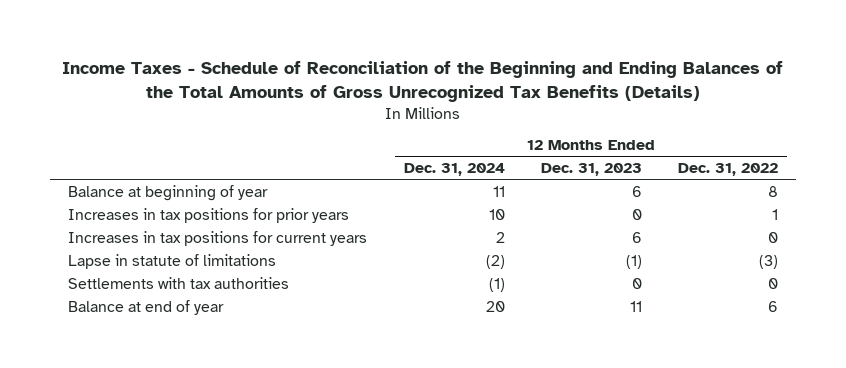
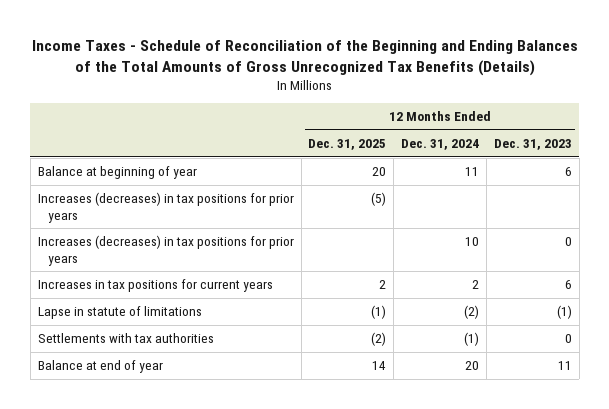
- | 12 Months Ended Dec. 31, 2024 | 12 Months Ended Dec. 31, 2023 | 12 Months Ended Dec. 31, 2022
+ | 12 Months Ended Dec. 31, 2025 | 12 Months Ended Dec. 31, 2024 | 12 Months Ended Dec. 31, 2023
- Increases in tax positions for prior years | 10 | 0 | 1
+ Increases (decreases) in tax positions for prior years | (5) | |
+ Increases (decreases) in tax positions for prior years | | 10 | 0

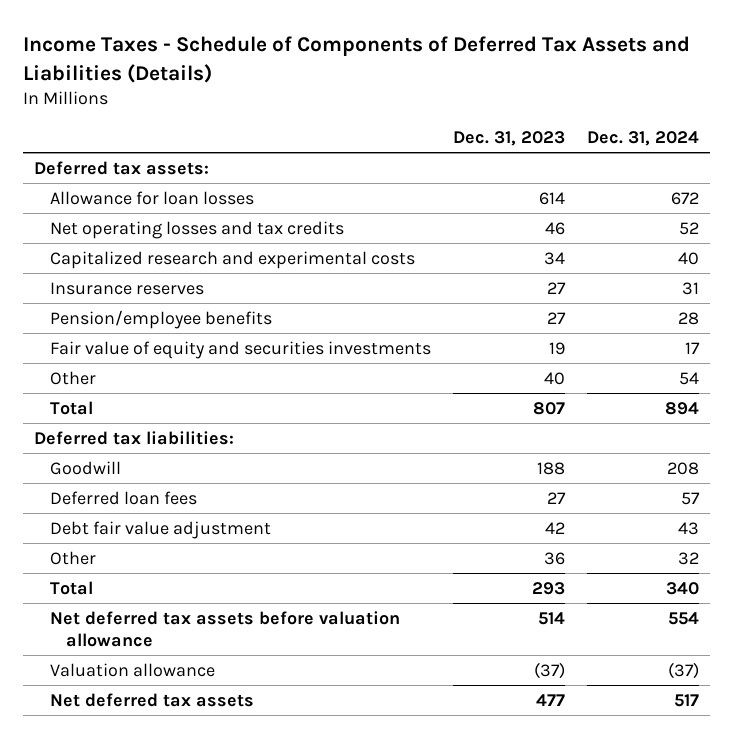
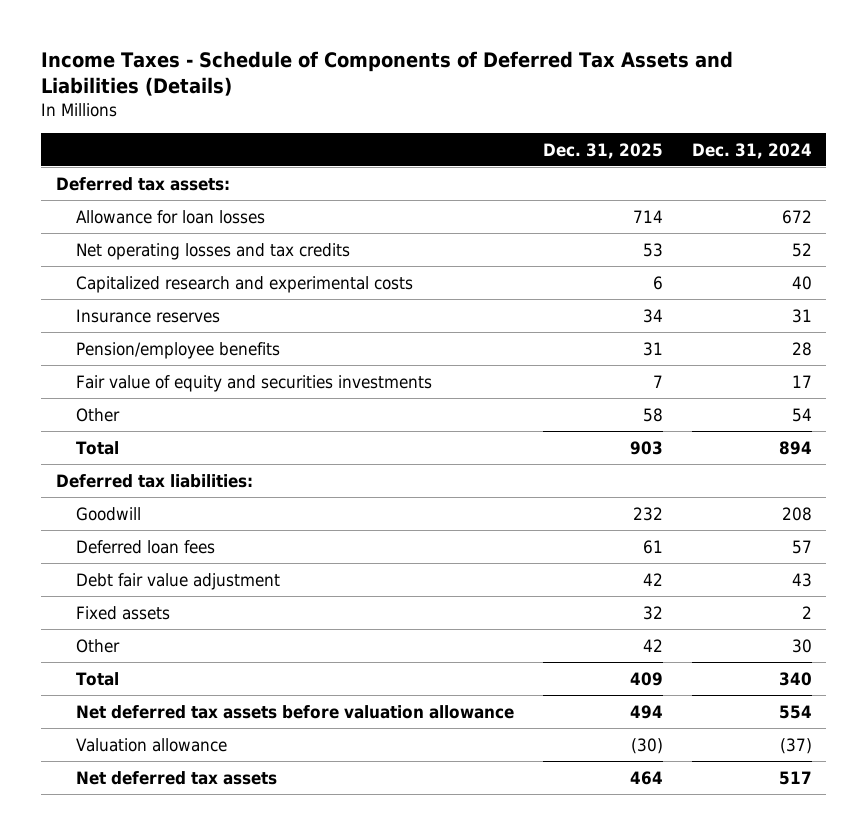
- | Dec. 31, 2023 | Dec. 31, 2024
+ | Dec. 31, 2025 | Dec. 31, 2024
- Other | 36 | 32
+ Fixed assets | 32 | 2
+ Other | 42 | 30

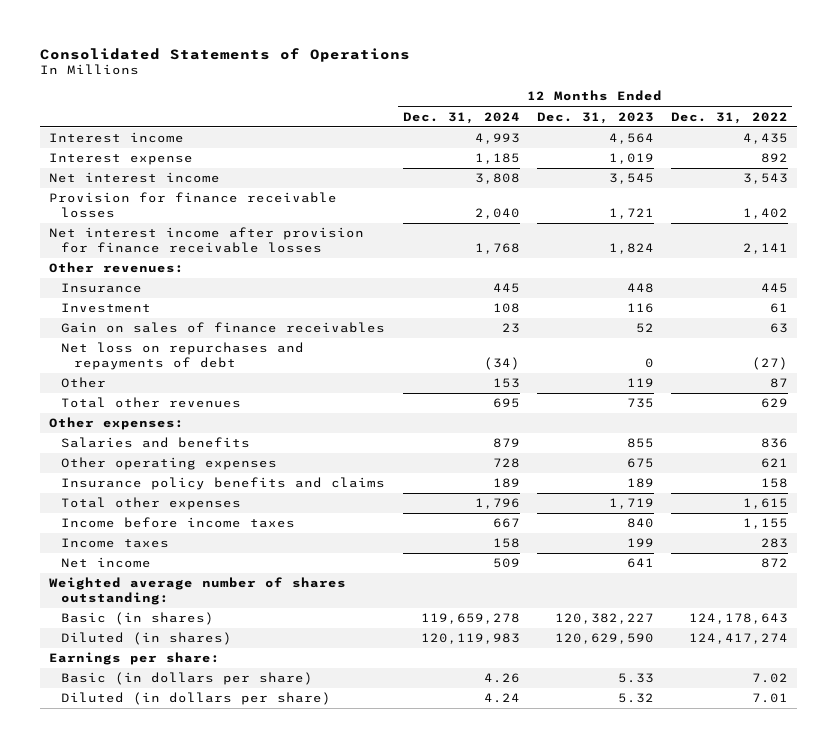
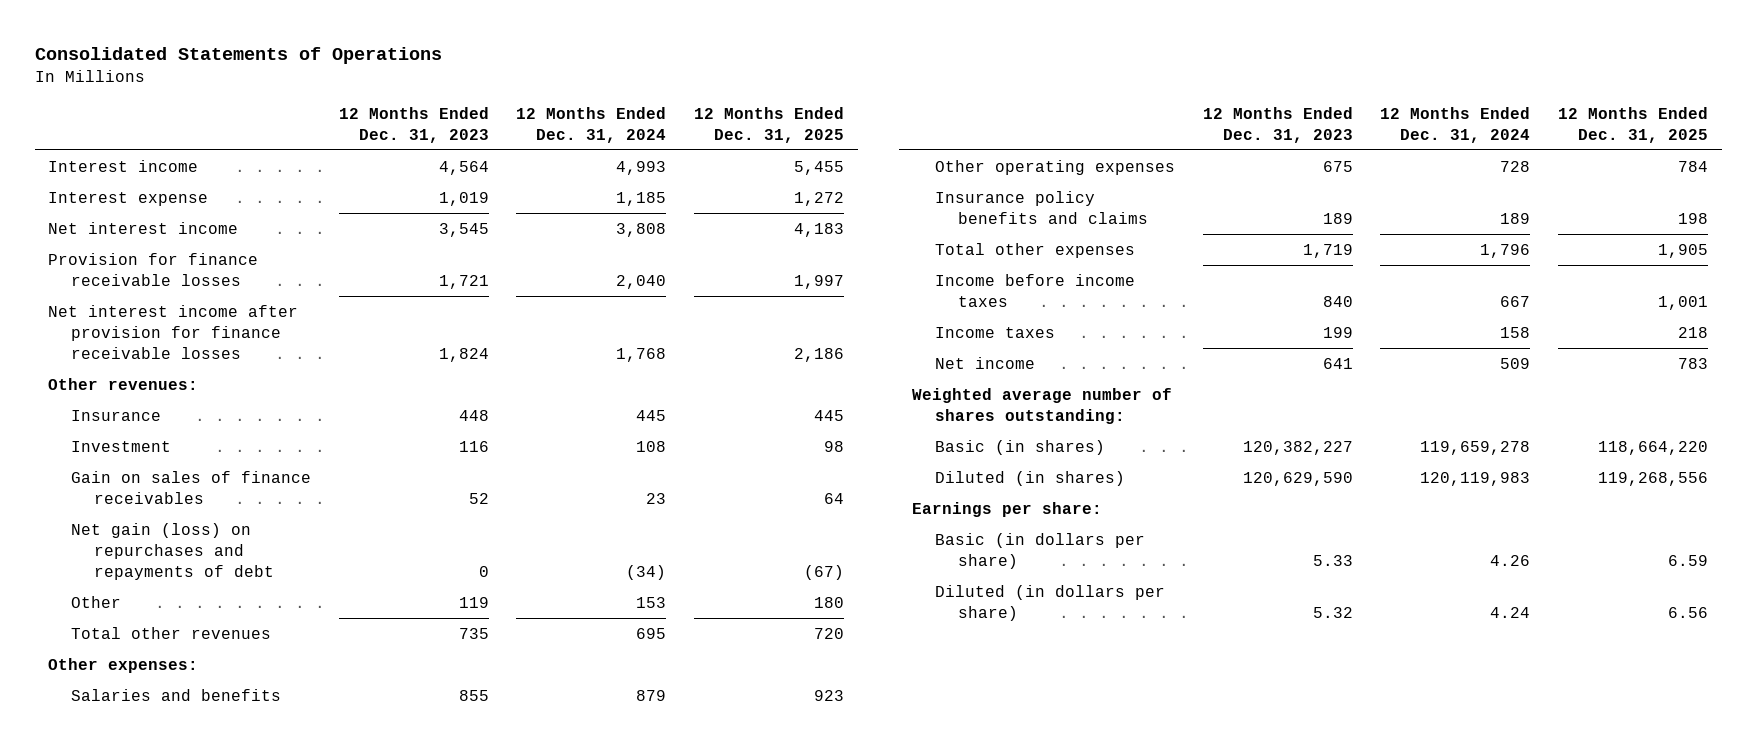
- | 12 Months Ended Dec. 31, 2024 | 12 Months Ended Dec. 31, 2023 | 12 Months Ended Dec. 31, 2022
+ | 12 Months Ended Dec. 31, 2023 | 12 Months Ended Dec. 31, 2024 | 12 Months Ended Dec. 31, 2025
- Net loss on repurchases and repayments of debt | (34) | 0 | (27)
+ Net gain (loss) on repurchases and repayments of debt | 0 | (34) | (67)

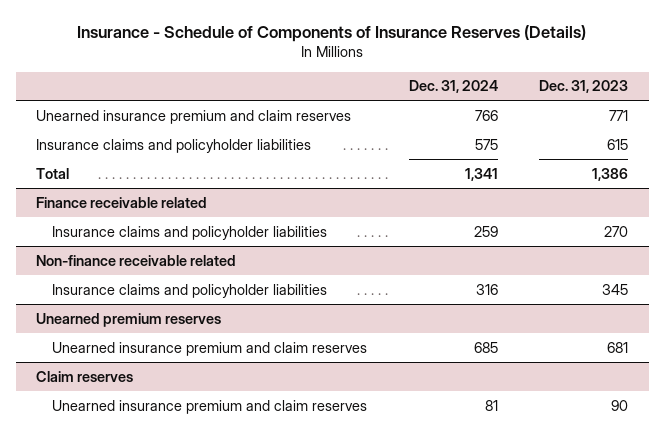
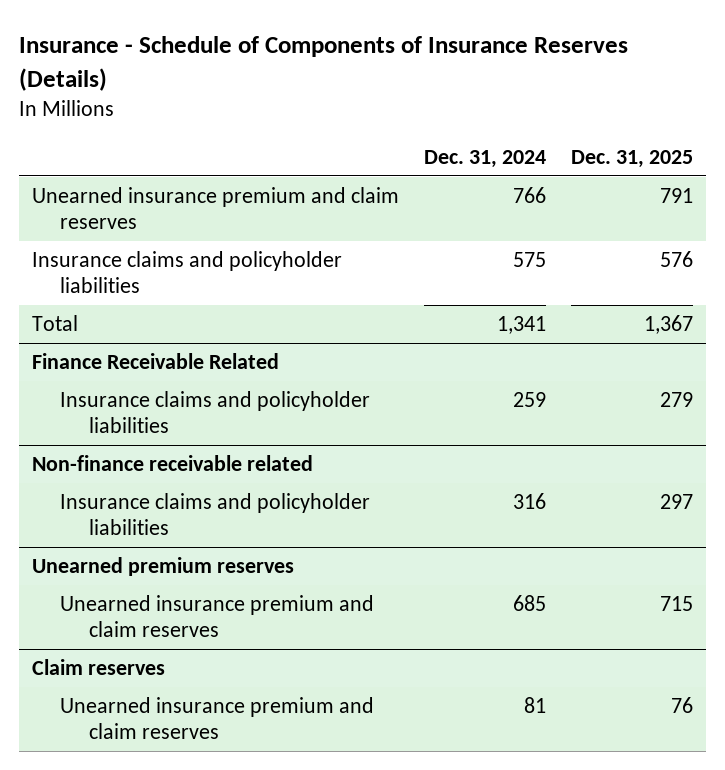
- | Dec. 31, 2024 | Dec. 31, 2023
+ | Dec. 31, 2024 | Dec. 31, 2025
- Finance receivable related
+ Finance Receivable Related

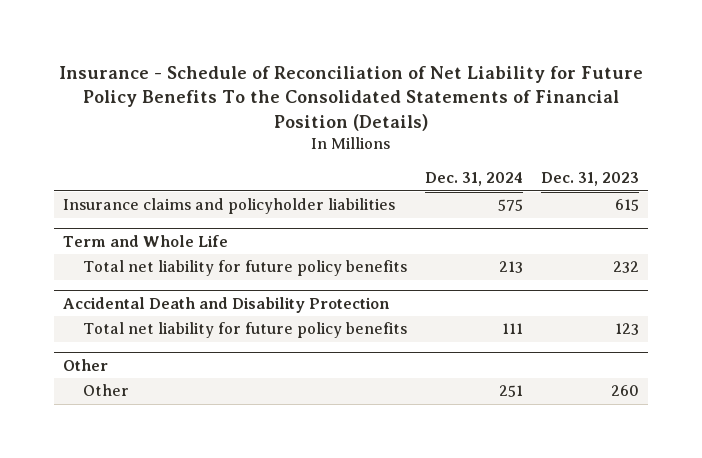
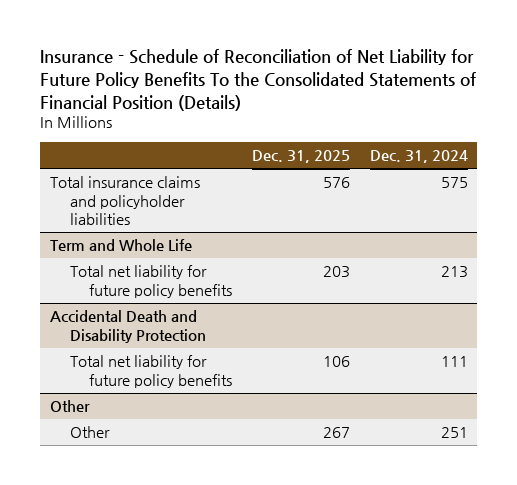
- | Dec. 31, 2024 | Dec. 31, 2023
+ | Dec. 31, 2025 | Dec. 31, 2024
- Insurance claims and policyholder liabilities | 575 | 615
+ Total insurance claims and policyholder liabilities | 576 | 575

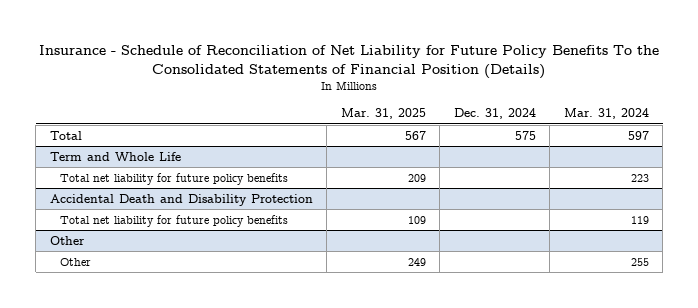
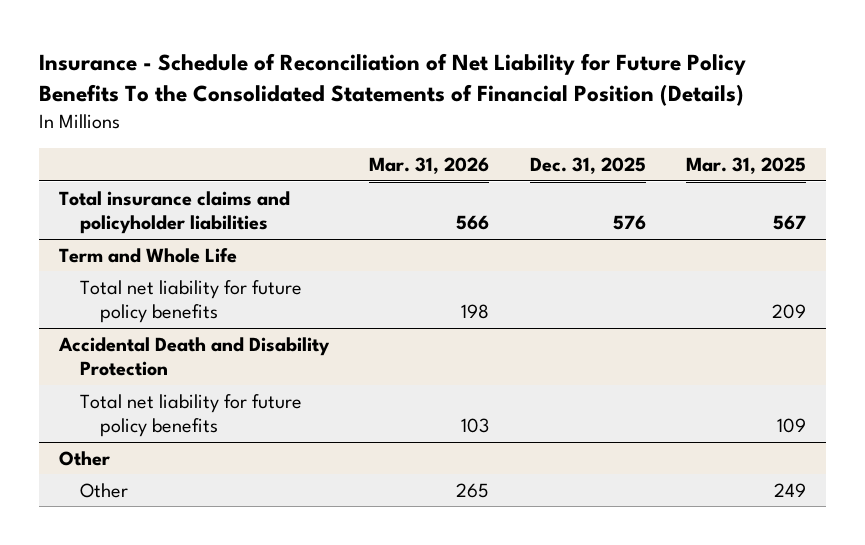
- | Mar. 31, 2025 | Dec. 31, 2024 | Mar. 31, 2024
+ | Mar. 31, 2026 | Dec. 31, 2025 | Mar. 31, 2025
- Total | 567 | 575 | 597
+ Total insurance claims and policyholder liabilities | 566 | 576 | 567

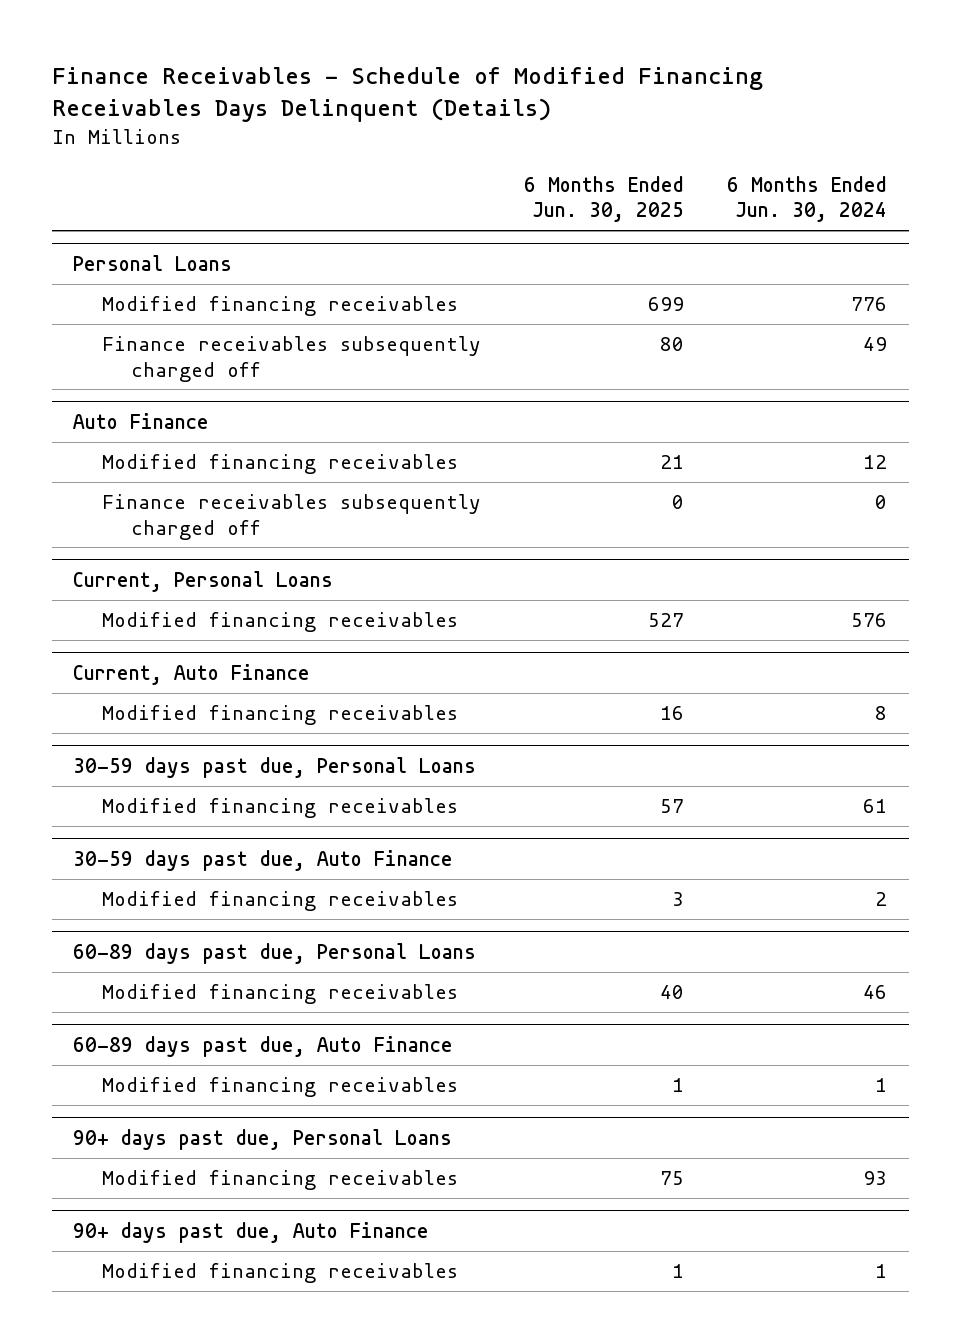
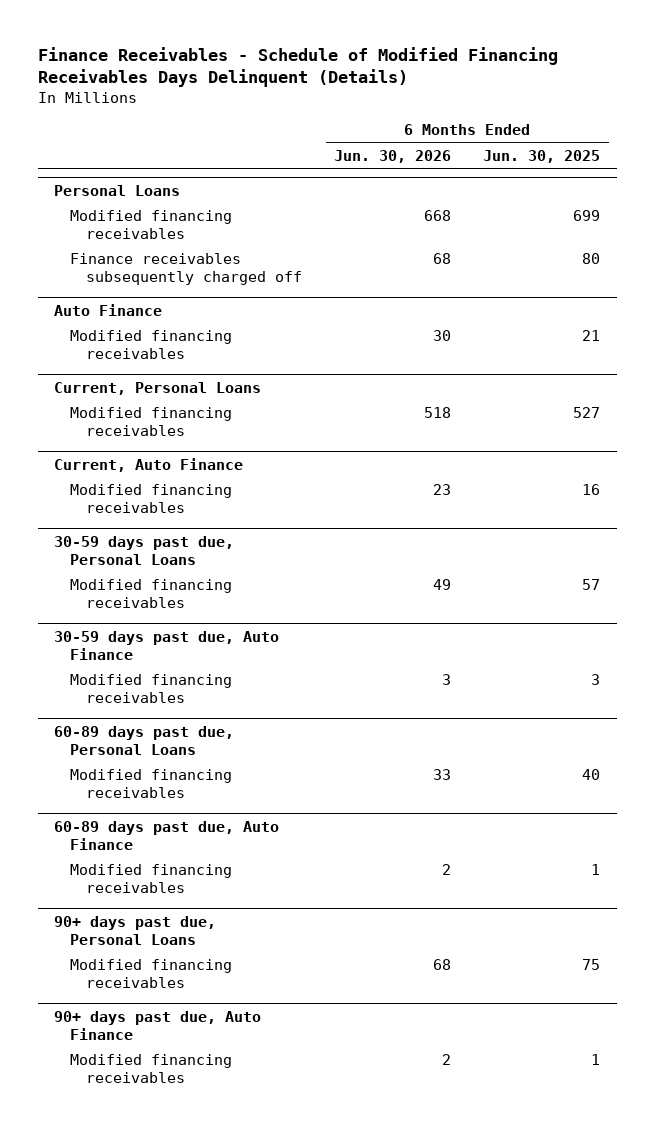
- | 6 Months Ended Jun. 30, 2025 | 6 Months Ended Jun. 30, 2024
+ | 6 Months Ended Jun. 30, 2026 | 6 Months Ended Jun. 30, 2025
@ Auto Finance
- Finance receivables subsequently charged off | 0 | 0

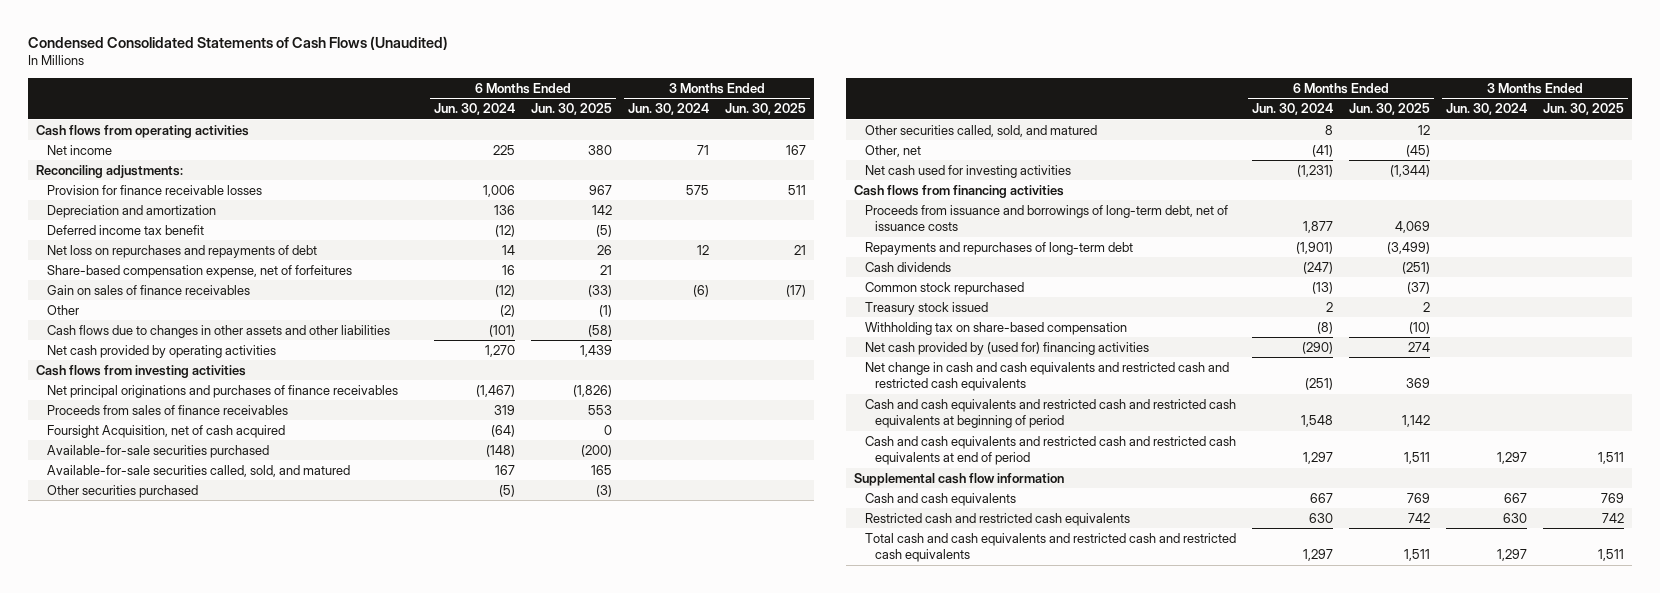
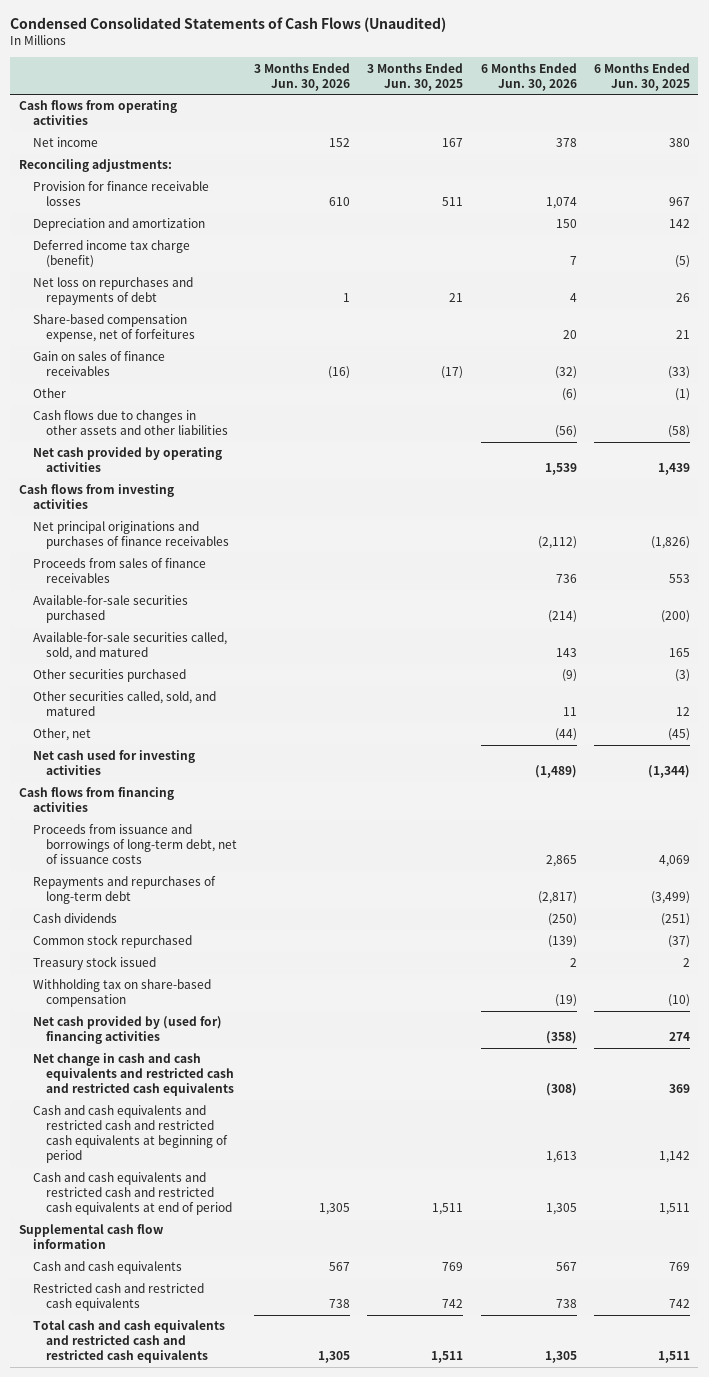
- | 6 Months Ended Jun. 30, 2024 | 6 Months Ended Jun. 30, 2025 | 3 Months Ended Jun. 30, 2024 | 3 Months Ended Jun. 30, 2025
+ | 3 Months Ended Jun. 30, 2026 | 3 Months Ended Jun. 30, 2025 | 6 Months Ended Jun. 30, 2026 | 6 Months Ended Jun. 30, 2025
- Deferred income tax benefit | (12) | (5) | |
+ Deferred income tax charge (benefit) | | | 7 | (5)
- Foursight Acquisition, net of cash acquired | (64) | 0 | |

